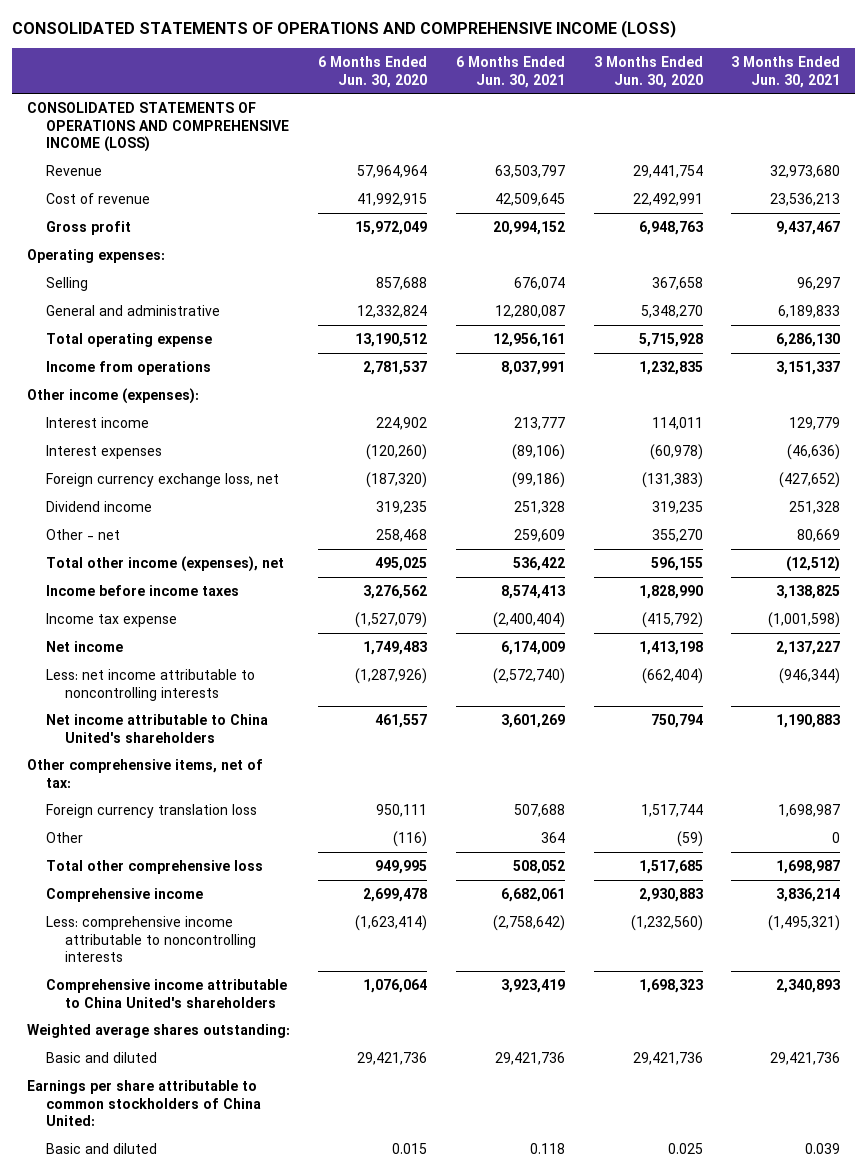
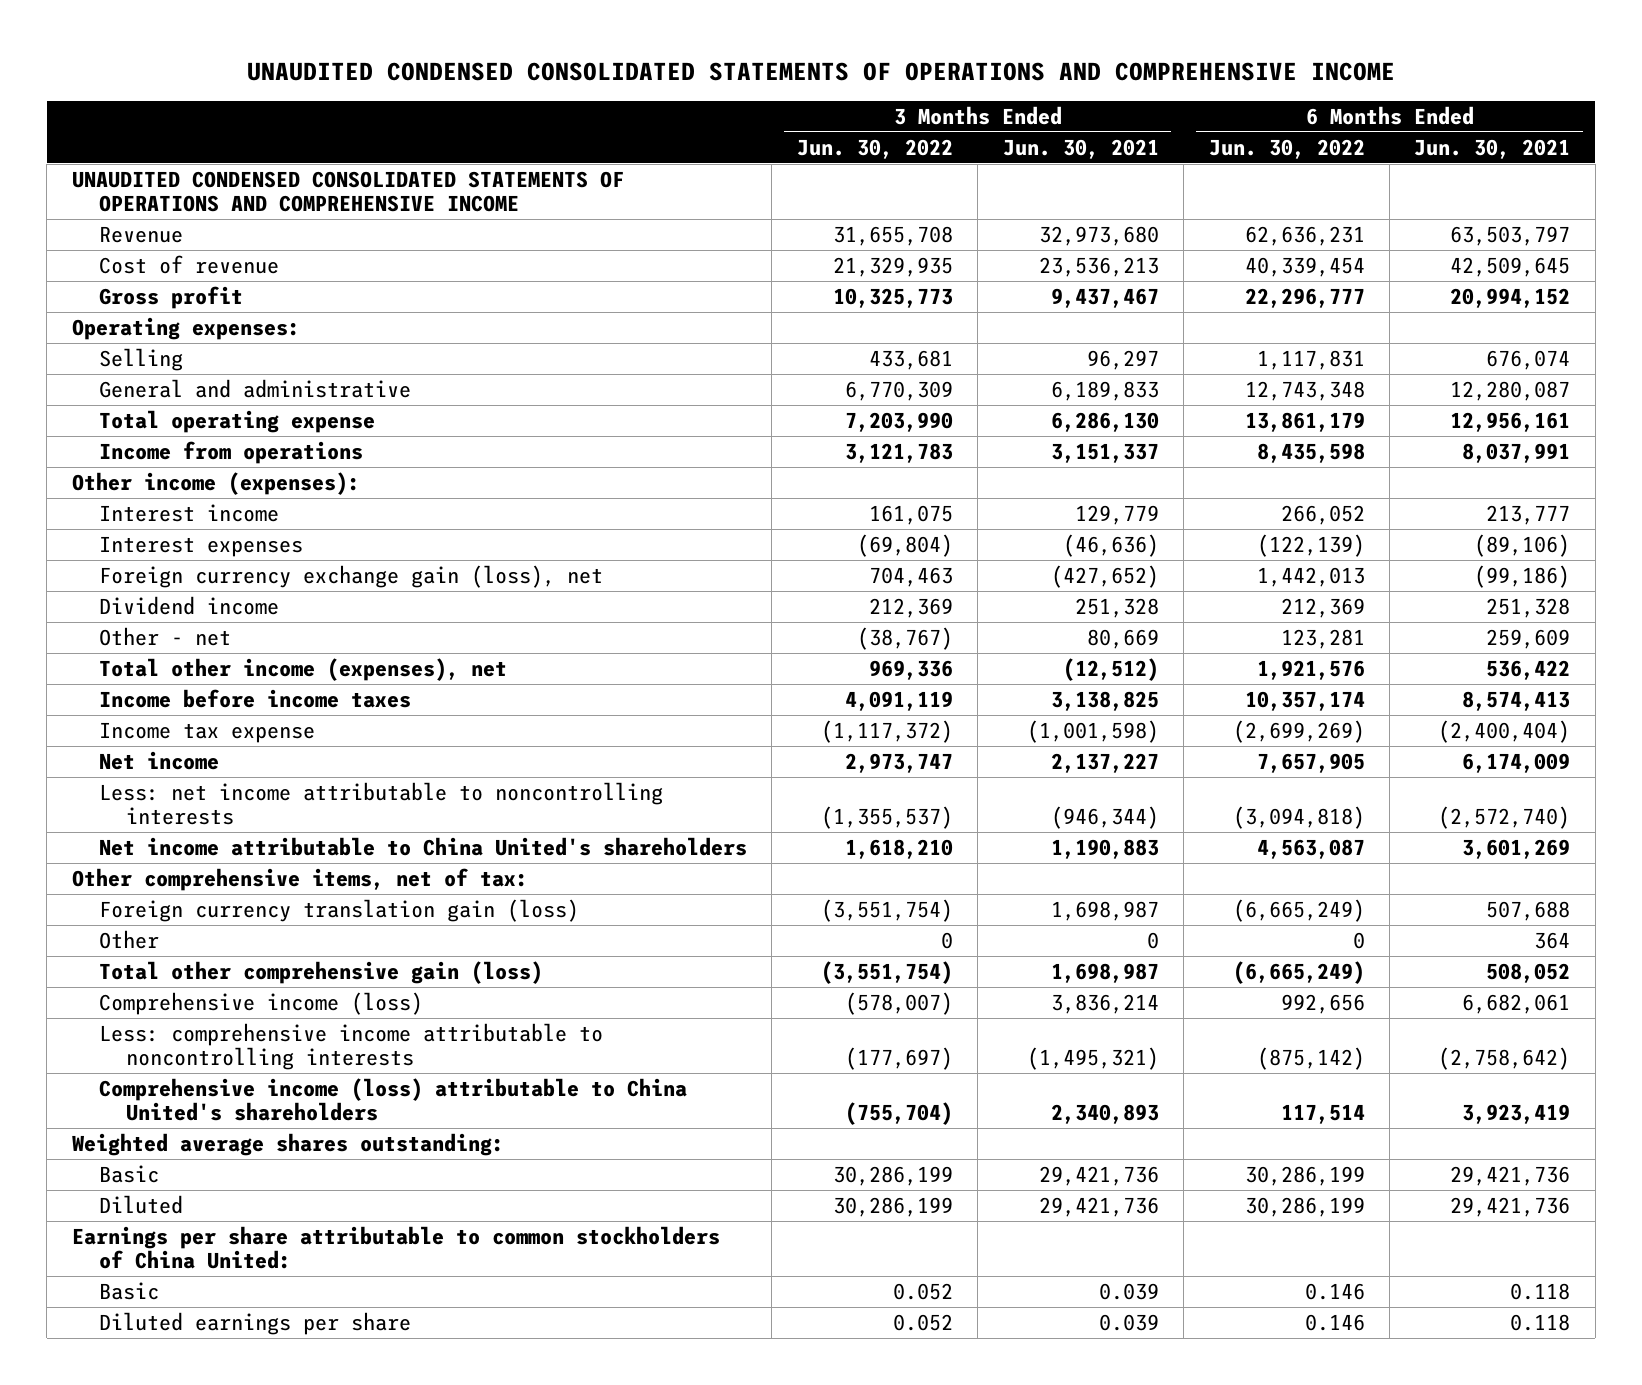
- CONSOLIDATED STATEMENTS OF OPERATIONS AND COMPREHENSIVE INCOME (LOSS)
+ UNAUDITED CONDENSED CONSOLIDATED STATEMENTS OF OPERATIONS AND COMPREHENSIVE INCOME
- | 6 Months Ended Jun. 30, 2020 | 6 Months Ended Jun. 30, 2021 | 3 Months Ended Jun. 30, 2020 | 3 Months Ended Jun. 30, 2021
+ | 3 Months Ended Jun. 30, 2022 | 3 Months Ended Jun. 30, 2021 | 6 Months Ended Jun. 30, 2022 | 6 Months Ended Jun. 30, 2021
- CONSOLIDATED STATEMENTS OF OPERATIONS AND COMPREHENSIVE INCOME (LOSS)
+ UNAUDITED CONDENSED CONSOLIDATED STATEMENTS OF OPERATIONS AND COMPREHENSIVE INCOME
- Foreign currency exchange loss, net | (187,320) | (99,186) | (131,383) | (427,652)
+ Foreign currency exchange gain (loss), net | 704,463 | (427,652) | 1,442,013 | (99,186)
- Foreign currency translation loss | 950,111 | 507,688 | 1,517,744 | 1,698,987
+ Foreign currency translation gain (loss) | (3,551,754) | 1,698,987 | (6,665,249) | 507,688
- Total other comprehensive loss | 949,995 | 508,052 | 1,517,685 | 1,698,987
- Comprehensive income | 2,699,478 | 6,682,061 | 2,930,883 | 3,836,214
+ Total other comprehensive gain (loss) | (3,551,754) | 1,698,987 | (6,665,249) | 508,052
+ Comprehensive income (loss) | (578,007) | 3,836,214 | 992,656 | 6,682,061
- Comprehensive income attributable to China United's shareholders | 1,076,064 | 3,923,419 | 1,698,323 | 2,340,893
+ Comprehensive income (loss) attributable to China United's shareholders | (755,704) | 2,340,893 | 117,514 | 3,923,419
- Basic and diluted | 29,421,736 | 29,421,736 | 29,421,736 | 29,421,736
+ Basic | 30,286,199 | 29,421,736 | 30,286,199 | 29,421,736
+ Diluted | 30,286,199 | 29,421,736 | 30,286,199 | 29,421,736
- Basic and diluted | 0.015 | 0.118 | 0.025 | 0.039
+ Basic | 0.052 | 0.039 | 0.146 | 0.118
+ Diluted earnings per share | 0.052 | 0.039 | 0.146 | 0.118

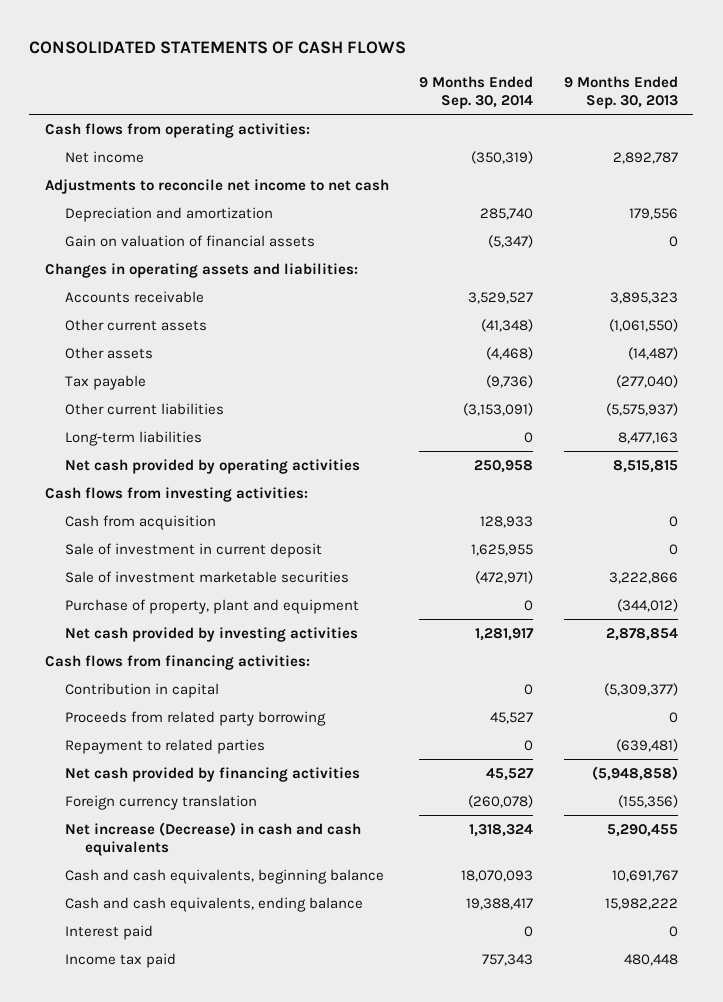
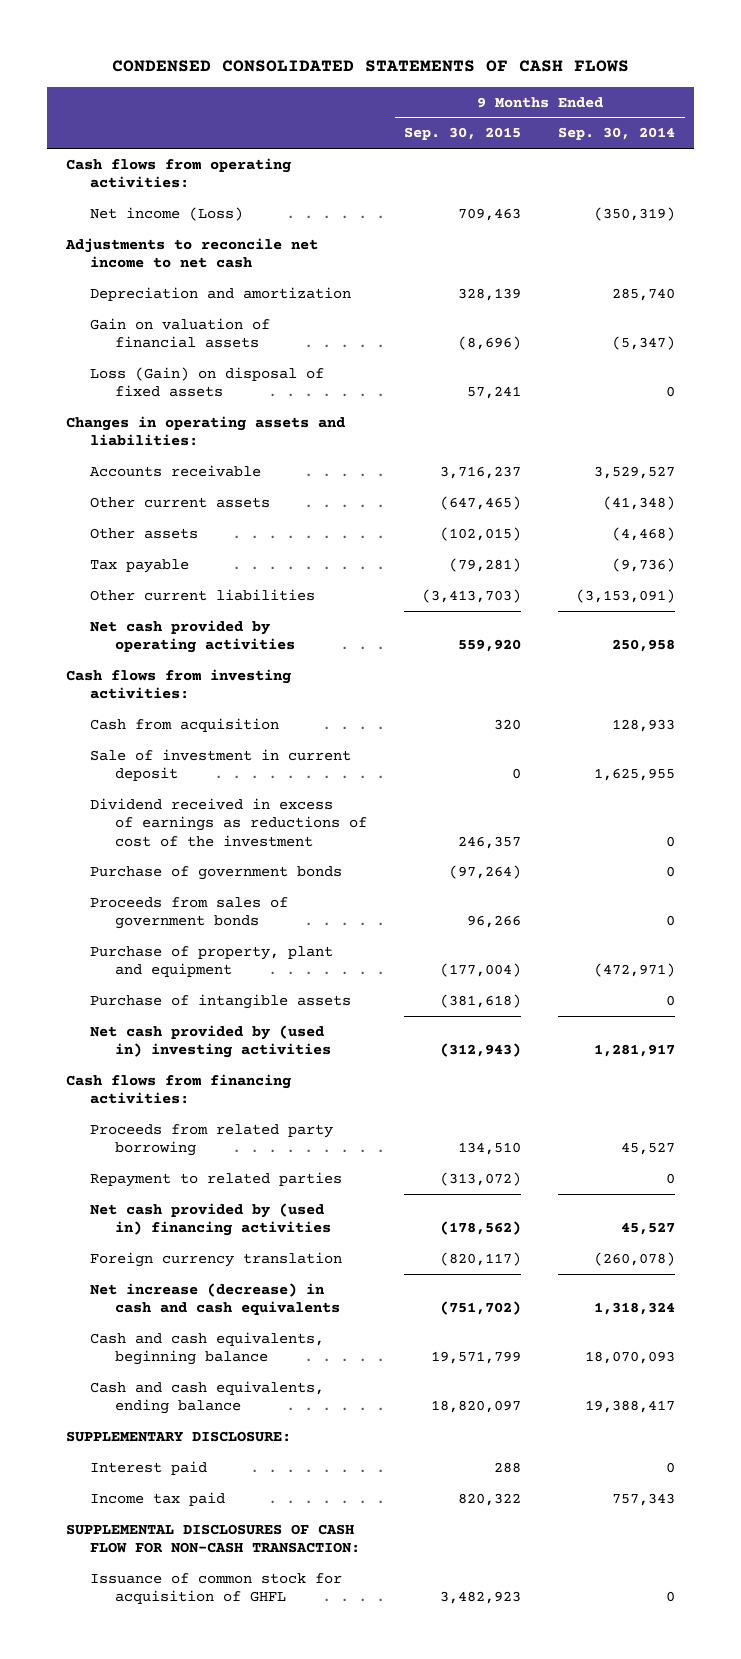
- CONSOLIDATED STATEMENTS OF CASH FLOWS
+ CONDENSED CONSOLIDATED STATEMENTS OF CASH FLOWS
- | 9 Months Ended Sep. 30, 2014 | 9 Months Ended Sep. 30, 2013
+ | 9 Months Ended Sep. 30, 2015 | 9 Months Ended Sep. 30, 2014
- Net income | (350,319) | 2,892,787
+ Net income (Loss) | 709,463 | (350,319)
+ Loss (Gain) on disposal of fixed assets | 57,241 | 0
- Long-term liabilities | 0 | 8,477,163
- Sale of investment marketable securities | (472,971) | 3,222,866
- Purchase of property, plant and equipment | 0 | (344,012)
- Net cash provided by investing activities | 1,281,917 | 2,878,854
+ Dividend received in excess of earnings as reductions of cost of the investment | 246,357 | 0
+ Purchase of government bonds | (97,264) | 0
+ Proceeds from sales of government bonds | 96,266 | 0
+ Purchase of property, plant and equipment | (177,004) | (472,971)
+ Purchase of intangible assets | (381,618) | 0
+ Net cash provided by (used in) investing activities | (312,943) | 1,281,917
- Contribution in capital | 0 | (5,309,377)
- Net cash provided by financing activities | 45,527 | (5,948,858)
+ Net cash provided by (used in) financing activities | (178,562) | 45,527
- Net increase (Decrease) in cash and cash equivalents | 1,318,324 | 5,290,455
+ Net increase (decrease) in cash and cash equivalents | (751,702) | 1,318,324
+ SUPPLEMENTARY DISCLOSURE:
+ SUPPLEMENTAL DISCLOSURES OF CASH FLOW FOR NON-CASH TRANSACTION:
+ Issuance of common stock for acquisition of GHFL | 3,482,923 | 0

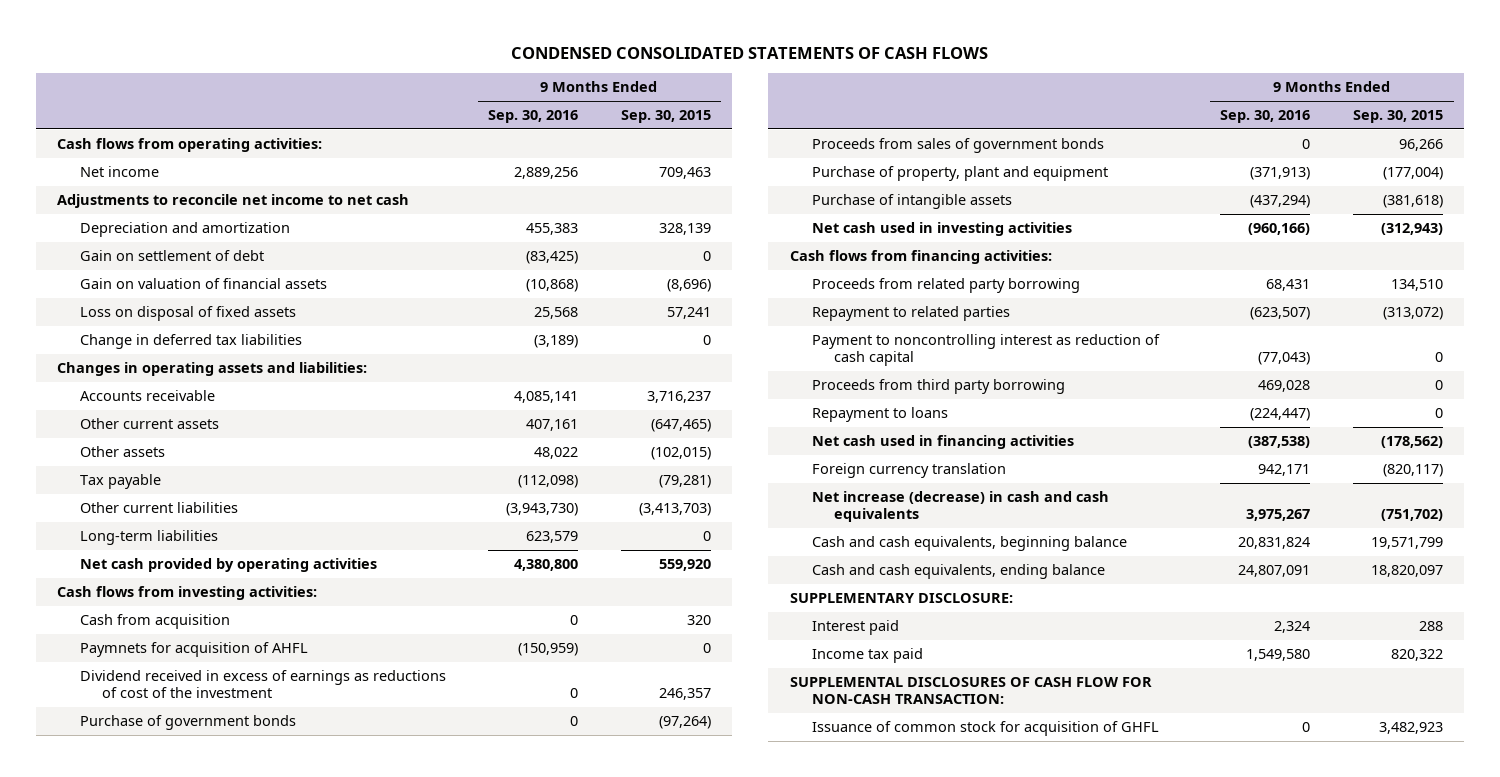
- | 9 Months Ended Sep. 30, 2015 | 9 Months Ended Sep. 30, 2014
+ | 9 Months Ended Sep. 30, 2016 | 9 Months Ended Sep. 30, 2015
- Net income (Loss) | 709,463 | (350,319)
+ Net income | 2,889,256 | 709,463
+ Gain on settlement of debt | (83,425) | 0
- Loss (Gain) on disposal of fixed assets | 57,241 | 0
+ Loss on disposal of fixed assets | 25,568 | 57,241
+ Change in deferred tax liabilities | (3,189) | 0
+ Long-term liabilities | 623,579 | 0
- Sale of investment in current deposit | 0 | 1,625,955
+ Paymnets for acquisition of AHFL | (150,959) | 0
- Net cash provided by (used in) investing activities | (312,943) | 1,281,917
+ Net cash used in investing activities | (960,166) | (312,943)
- Net cash provided by (used in) financing activities | (178,562) | 45,527
+ Payment to noncontrolling interest as reduction of cash capital | (77,043) | 0
+ Proceeds from third party borrowing | 469,028 | 0
+ Repayment to loans | (224,447) | 0
+ Net cash used in financing activities | (387,538) | (178,562)

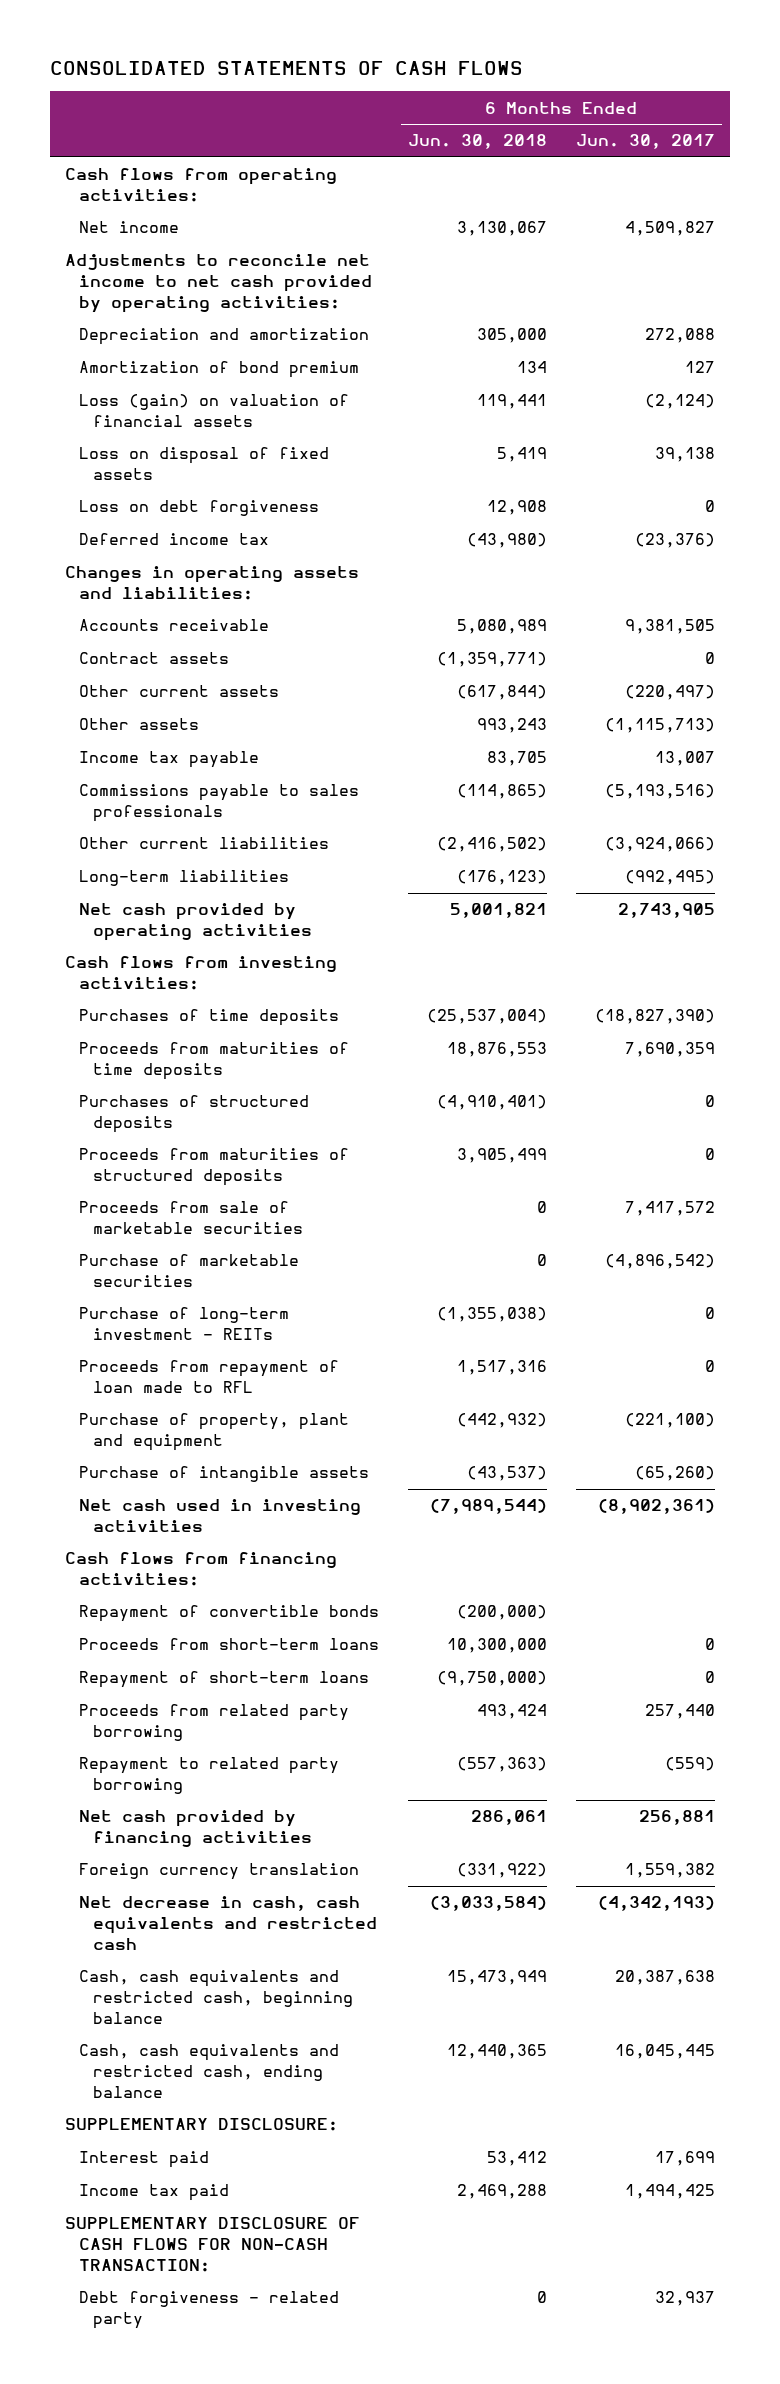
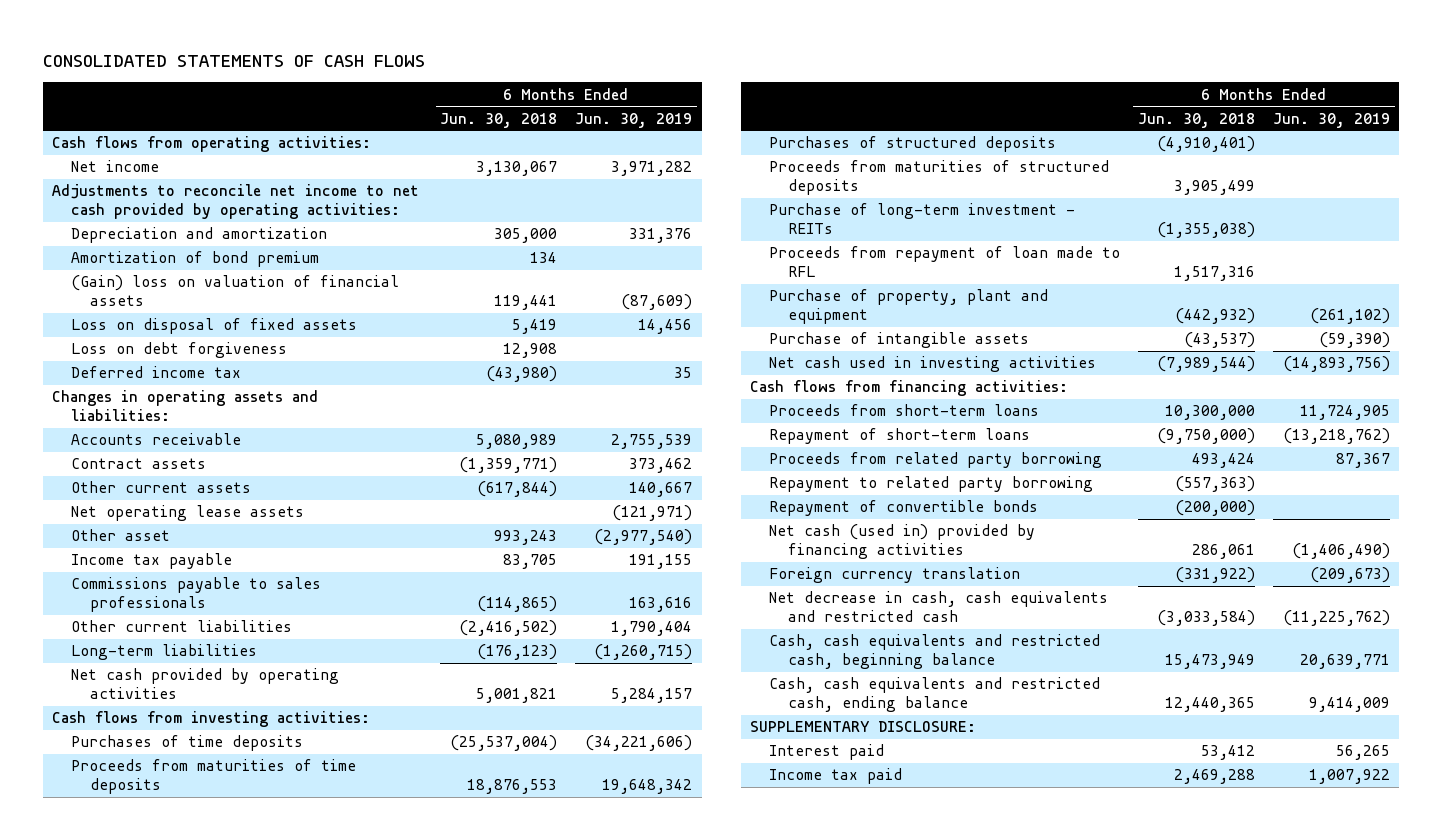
- | 6 Months Ended Jun. 30, 2018 | 6 Months Ended Jun. 30, 2017
+ | 6 Months Ended Jun. 30, 2018 | 6 Months Ended Jun. 30, 2019
- Loss (gain) on valuation of financial assets | 119,441 | (2,124)
+ (Gain) loss on valuation of financial assets | 119,441 | (87,609)
- Other assets | 993,243 | (1,115,713)
+ Net operating lease assets | | (121,971)
+ Other asset | 993,243 | (2,977,540)
- Proceeds from sale of marketable securities | 0 | 7,417,572
- Purchase of marketable securities | 0 | (4,896,542)
- Net cash provided by financing activities | 286,061 | 256,881
moved down: Repayment of convertible bonds | (200,000) |
+ Net cash (used in) provided by financing activities | 286,061 | (1,406,490)
- SUPPLEMENTARY DISCLOSURE OF CASH FLOWS FOR NON-CASH TRANSACTION:
- Debt forgiveness - related party | 0 | 32,937

